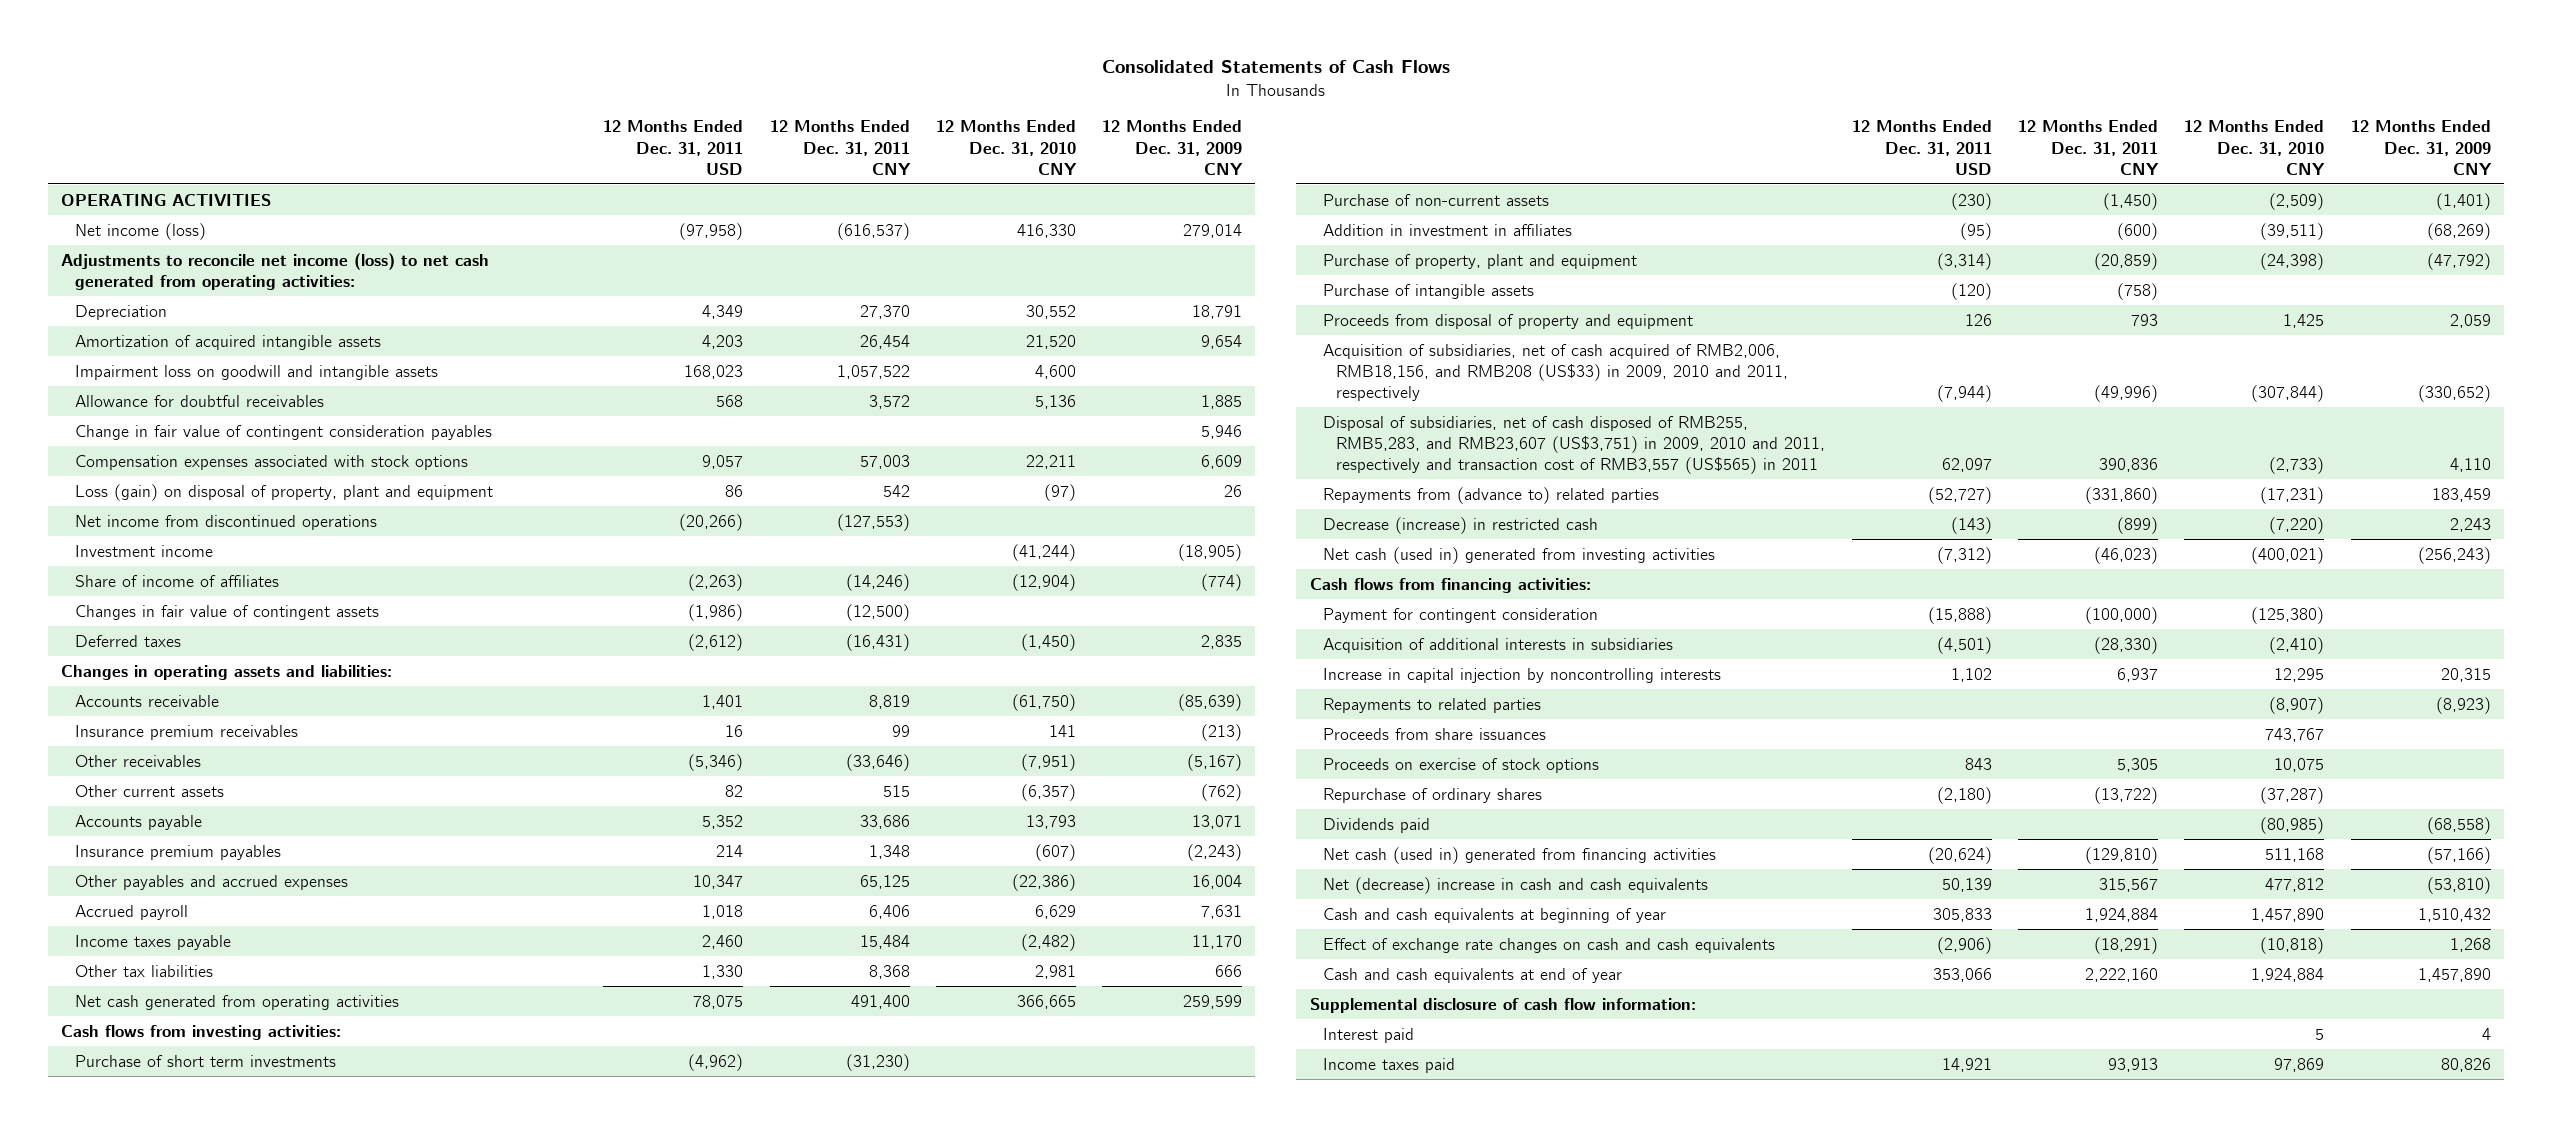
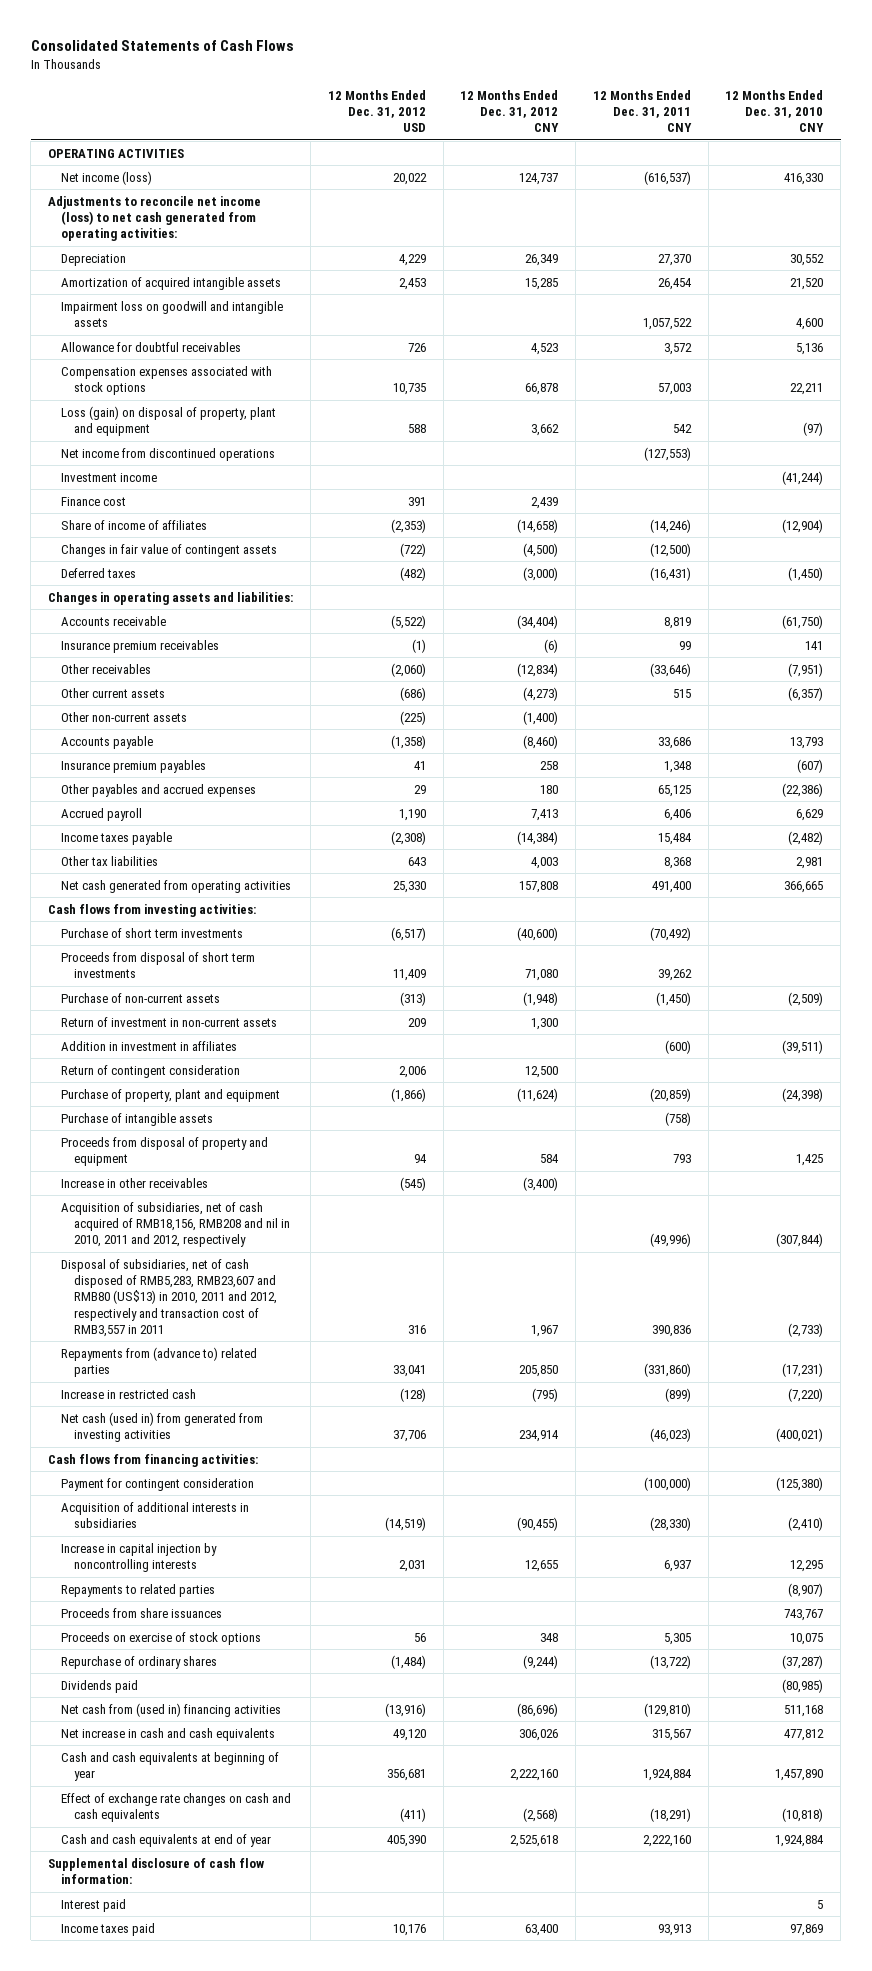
- | 12 Months Ended Dec. 31, 2011 USD | 12 Months Ended Dec. 31, 2011 CNY | 12 Months Ended Dec. 31, 2010 CNY | 12 Months Ended Dec. 31, 2009 CNY
+ | 12 Months Ended Dec. 31, 2012 USD | 12 Months Ended Dec. 31, 2012 CNY | 12 Months Ended Dec. 31, 2011 CNY | 12 Months Ended Dec. 31, 2010 CNY
- Change in fair value of contingent consideration payables | | | | 5,946
+ Finance cost | 391 | 2,439 | |
+ Other non-current assets | (225) | (1,400) | |
- Purchase of short term investments | (4,962) | (31,230) | |
+ Purchase of short term investments | (6,517) | (40,600) | (70,492) |
+ Proceeds from disposal of short term investments | 11,409 | 71,080 | 39,262 |
+ Return of investment in non-current assets | 209 | 1,300 | |
+ Return of contingent consideration | 2,006 | 12,500 | |
- Acquisition of subsidiaries, net of cash acquired of RMB2,006, RMB18,156, and RMB208 (US$33) in 2009, 2010 and 2011, respectively | (7,944) | (49,996) | (307,844) | (330,652)
- Disposal of subsidiaries, net of cash disposed of RMB255, RMB5,283, and RMB23,607 (US$3,751) in 2009, 2010 and 2011, respectively and transaction cost of RMB3,557 (US$565) in 2011 | 62,097 | 390,836 | (2,733) | 4,110
+ Increase in other receivables | (545) | (3,400) | |
+ Acquisition of subsidiaries, net of cash acquired of RMB18,156, RMB208 and nil in 2010, 2011 and 2012, respectively | | | (49,996) | (307,844)
+ Disposal of subsidiaries, net of cash disposed of RMB5,283, RMB23,607 and RMB80 (US$13) in 2010, 2011 and 2012, respectively and transaction cost of RMB3,557 in 2011 | 316 | 1,967 | 390,836 | (2,733)
- Decrease (increase) in restricted cash | (143) | (899) | (7,220) | 2,243
- Net cash (used in) generated from investing activities | (7,312) | (46,023) | (400,021) | (256,243)
+ Increase in restricted cash | (128) | (795) | (899) | (7,220)
+ Net cash (used in) from generated from investing activities | 37,706 | 234,914 | (46,023) | (400,021)
- Net cash (used in) generated from financing activities | (20,624) | (129,810) | 511,168 | (57,166)
- Net (decrease) increase in cash and cash equivalents | 50,139 | 315,567 | 477,812 | (53,810)
+ Net cash from (used in) financing activities | (13,916) | (86,696) | (129,810) | 511,168
+ Net increase in cash and cash equivalents | 49,120 | 306,026 | 315,567 | 477,812

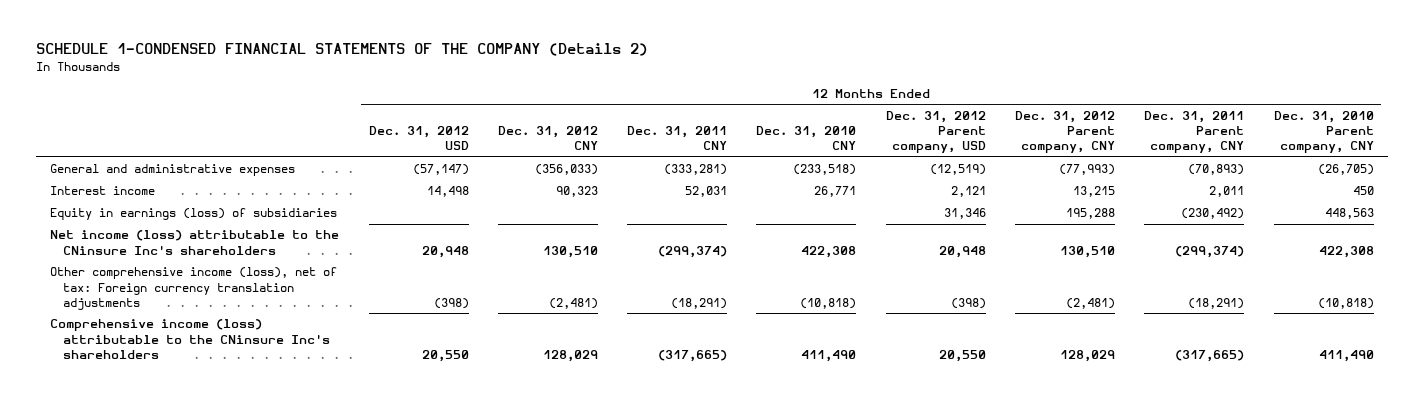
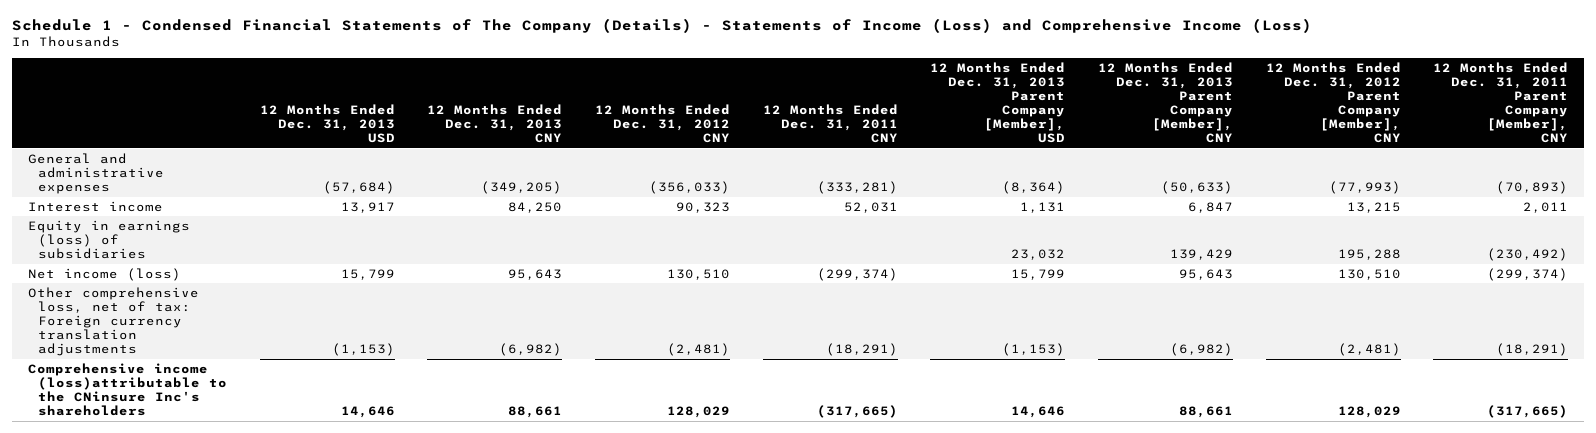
- SCHEDULE 1-CONDENSED FINANCIAL STATEMENTS OF THE COMPANY (Details 2)
+ Schedule 1 - Condensed Financial Statements of The Company (Details) - Statements of Income (Loss) and Comprehensive Income (Loss)
- | 12 Months Ended Dec. 31, 2012 USD | 12 Months Ended Dec. 31, 2012 CNY | 12 Months Ended Dec. 31, 2011 CNY | 12 Months Ended Dec. 31, 2010 CNY | 12 Months Ended Dec. 31, 2012 Parent company, USD | 12 Months Ended Dec. 31, 2012 Parent company, CNY | 12 Months Ended Dec. 31, 2011 Parent company, CNY | 12 Months Ended Dec. 31, 2010 Parent company, CNY
+ | 12 Months Ended Dec. 31, 2013 USD | 12 Months Ended Dec. 31, 2013 CNY | 12 Months Ended Dec. 31, 2012 CNY | 12 Months Ended Dec. 31, 2011 CNY | 12 Months Ended Dec. 31, 2013 Parent Company [Member], USD | 12 Months Ended Dec. 31, 2013 Parent Company [Member], CNY | 12 Months Ended Dec. 31, 2012 Parent Company [Member], CNY | 12 Months Ended Dec. 31, 2011 Parent Company [Member], CNY
- Net income (loss) attributable to the CNinsure Inc's shareholders | 20,948 | 130,510 | (299,374) | 422,308 | 20,948 | 130,510 | (299,374) | 422,308
- Other comprehensive income (loss), net of tax: Foreign currency translation adjustments | (398) | (2,481) | (18,291) | (10,818) | (398) | (2,481) | (18,291) | (10,818)
- Comprehensive income (loss) attributable to the CNinsure Inc's shareholders | 20,550 | 128,029 | (317,665) | 411,490 | 20,550 | 128,029 | (317,665) | 411,490
+ Net income (loss) | 15,799 | 95,643 | 130,510 | (299,374) | 15,799 | 95,643 | 130,510 | (299,374)
+ Other comprehensive loss, net of tax: Foreign currency translation adjustments | (1,153) | (6,982) | (2,481) | (18,291) | (1,153) | (6,982) | (2,481) | (18,291)
+ Comprehensive income (loss)attributable to the CNinsure Inc's shareholders | 14,646 | 88,661 | 128,029 | (317,665) | 14,646 | 88,661 | 128,029 | (317,665)

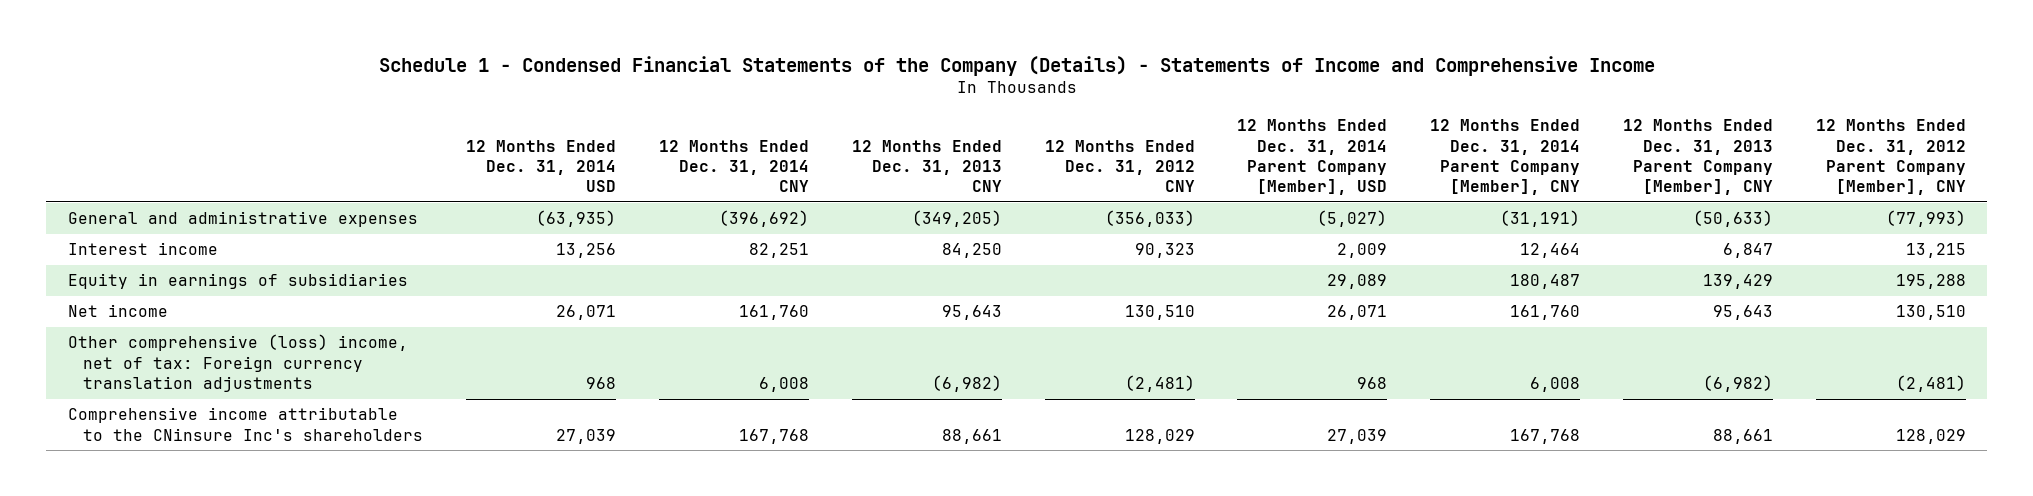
- Schedule 1 - Condensed Financial Statements of The Company (Details) - Statements of Income (Loss) and Comprehensive Income (Loss)
+ Schedule 1 - Condensed Financial Statements of the Company (Details) - Statements of Income and Comprehensive Income
- | 12 Months Ended Dec. 31, 2013 USD | 12 Months Ended Dec. 31, 2013 CNY | 12 Months Ended Dec. 31, 2012 CNY | 12 Months Ended Dec. 31, 2011 CNY | 12 Months Ended Dec. 31, 2013 Parent Company [Member], USD | 12 Months Ended Dec. 31, 2013 Parent Company [Member], CNY | 12 Months Ended Dec. 31, 2012 Parent Company [Member], CNY | 12 Months Ended Dec. 31, 2011 Parent Company [Member], CNY
+ | 12 Months Ended Dec. 31, 2014 USD | 12 Months Ended Dec. 31, 2014 CNY | 12 Months Ended Dec. 31, 2013 CNY | 12 Months Ended Dec. 31, 2012 CNY | 12 Months Ended Dec. 31, 2014 Parent Company [Member], USD | 12 Months Ended Dec. 31, 2014 Parent Company [Member], CNY | 12 Months Ended Dec. 31, 2013 Parent Company [Member], CNY | 12 Months Ended Dec. 31, 2012 Parent Company [Member], CNY
- Equity in earnings (loss) of subsidiaries | | | | | 23,032 | 139,429 | 195,288 | (230,492)
- Net income (loss) | 15,799 | 95,643 | 130,510 | (299,374) | 15,799 | 95,643 | 130,510 | (299,374)
- Other comprehensive loss, net of tax: Foreign currency translation adjustments | (1,153) | (6,982) | (2,481) | (18,291) | (1,153) | (6,982) | (2,481) | (18,291)
- Comprehensive income (loss)attributable to the CNinsure Inc's shareholders | 14,646 | 88,661 | 128,029 | (317,665) | 14,646 | 88,661 | 128,029 | (317,665)
+ Equity in earnings of subsidiaries | | | | | 29,089 | 180,487 | 139,429 | 195,288
+ Net income | 26,071 | 161,760 | 95,643 | 130,510 | 26,071 | 161,760 | 95,643 | 130,510
+ Other comprehensive (loss) income, net of tax: Foreign currency translation adjustments | 968 | 6,008 | (6,982) | (2,481) | 968 | 6,008 | (6,982) | (2,481)
+ Comprehensive income attributable to the CNinsure Inc's shareholders | 27,039 | 167,768 | 88,661 | 128,029 | 27,039 | 167,768 | 88,661 | 128,029

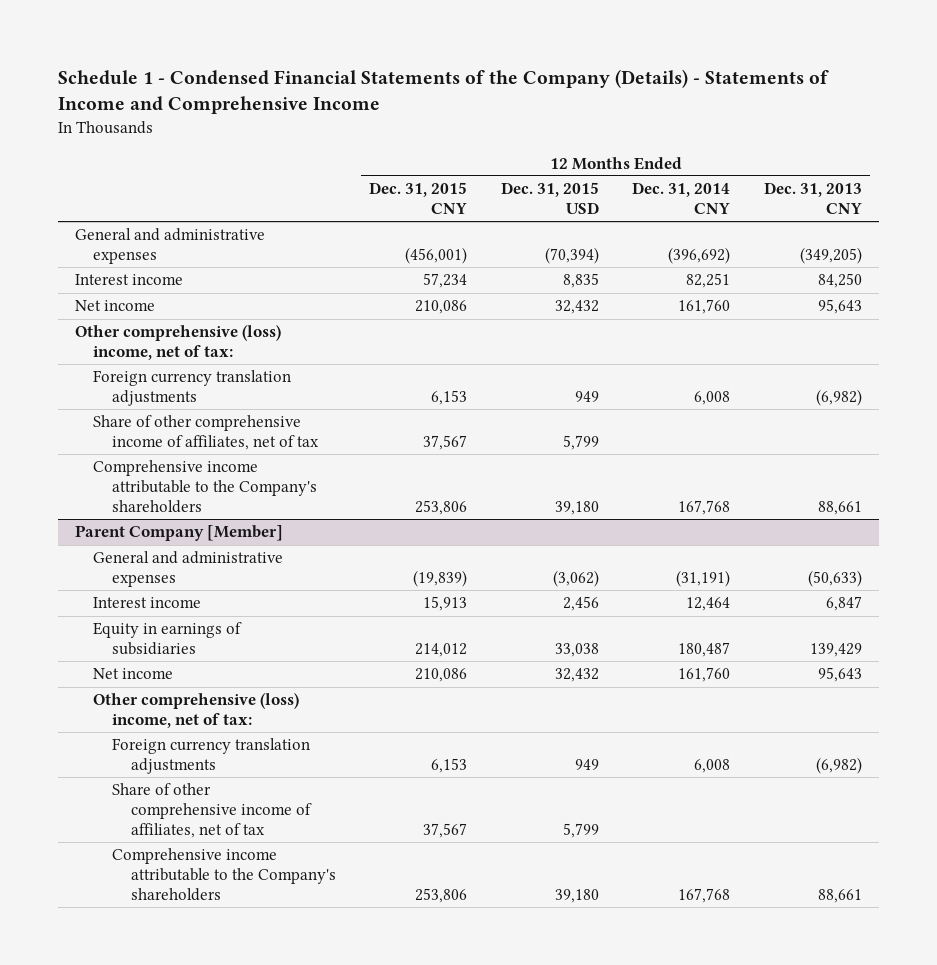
- | 12 Months Ended Dec. 31, 2014 USD | 12 Months Ended Dec. 31, 2014 CNY | 12 Months Ended Dec. 31, 2013 CNY | 12 Months Ended Dec. 31, 2012 CNY | 12 Months Ended Dec. 31, 2014 Parent Company [Member], USD | 12 Months Ended Dec. 31, 2014 Parent Company [Member], CNY | 12 Months Ended Dec. 31, 2013 Parent Company [Member], CNY | 12 Months Ended Dec. 31, 2012 Parent Company [Member], CNY
+ | 12 Months Ended Dec. 31, 2015 CNY | 12 Months Ended Dec. 31, 2015 USD | 12 Months Ended Dec. 31, 2014 CNY | 12 Months Ended Dec. 31, 2013 CNY
- Equity in earnings of subsidiaries | | | | | 29,089 | 180,487 | 139,429 | 195,288
- Other comprehensive (loss) income, net of tax: Foreign currency translation adjustments | 968 | 6,008 | (6,982) | (2,481) | 968 | 6,008 | (6,982) | (2,481)
- Comprehensive income attributable to the CNinsure Inc's shareholders | 27,039 | 167,768 | 88,661 | 128,029 | 27,039 | 167,768 | 88,661 | 128,029
+ Other comprehensive (loss) income, net of tax:
+ Foreign currency translation adjustments | 6,153 | 949 | 6,008 | (6,982)
+ Share of other comprehensive income of affiliates, net of tax | 37,567 | 5,799 | |
+ Comprehensive income attributable to the Company's shareholders | 253,806 | 39,180 | 167,768 | 88,661
+ Parent Company [Member]
+ General and administrative expenses | (19,839) | (3,062) | (31,191) | (50,633)
+ Interest income | 15,913 | 2,456 | 12,464 | 6,847
+ Equity in earnings of subsidiaries | 214,012 | 33,038 | 180,487 | 139,429
+ Net income | 210,086 | 32,432 | 161,760 | 95,643
+ Other comprehensive (loss) income, net of tax:
+ Foreign currency translation adjustments | 6,153 | 949 | 6,008 | (6,982)
+ Share of other comprehensive income of affiliates, net of tax | 37,567 | 5,799 | |
+ Comprehensive income attributable to the Company's shareholders | 253,806 | 39,180 | 167,768 | 88,661

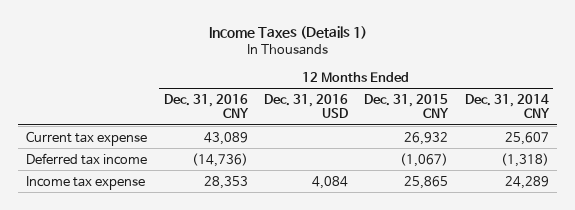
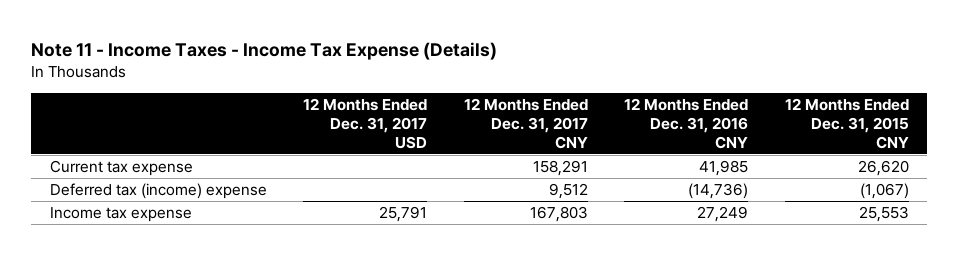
- Income Taxes (Details 1)
+ Note 11 - Income Taxes - Income Tax Expense (Details)
- | 12 Months Ended Dec. 31, 2016 CNY | 12 Months Ended Dec. 31, 2016 USD | 12 Months Ended Dec. 31, 2015 CNY | 12 Months Ended Dec. 31, 2014 CNY
+ | 12 Months Ended Dec. 31, 2017 USD | 12 Months Ended Dec. 31, 2017 CNY | 12 Months Ended Dec. 31, 2016 CNY | 12 Months Ended Dec. 31, 2015 CNY
- Current tax expense | 43,089 | | 26,932 | 25,607
- Deferred tax income | (14,736) | | (1,067) | (1,318)
- Income tax expense | 28,353 | 4,084 | 25,865 | 24,289
+ Current tax expense | | 158,291 | 41,985 | 26,620
+ Deferred tax (income) expense | | 9,512 | (14,736) | (1,067)
+ Income tax expense | 25,791 | 167,803 | 27,249 | 25,553

